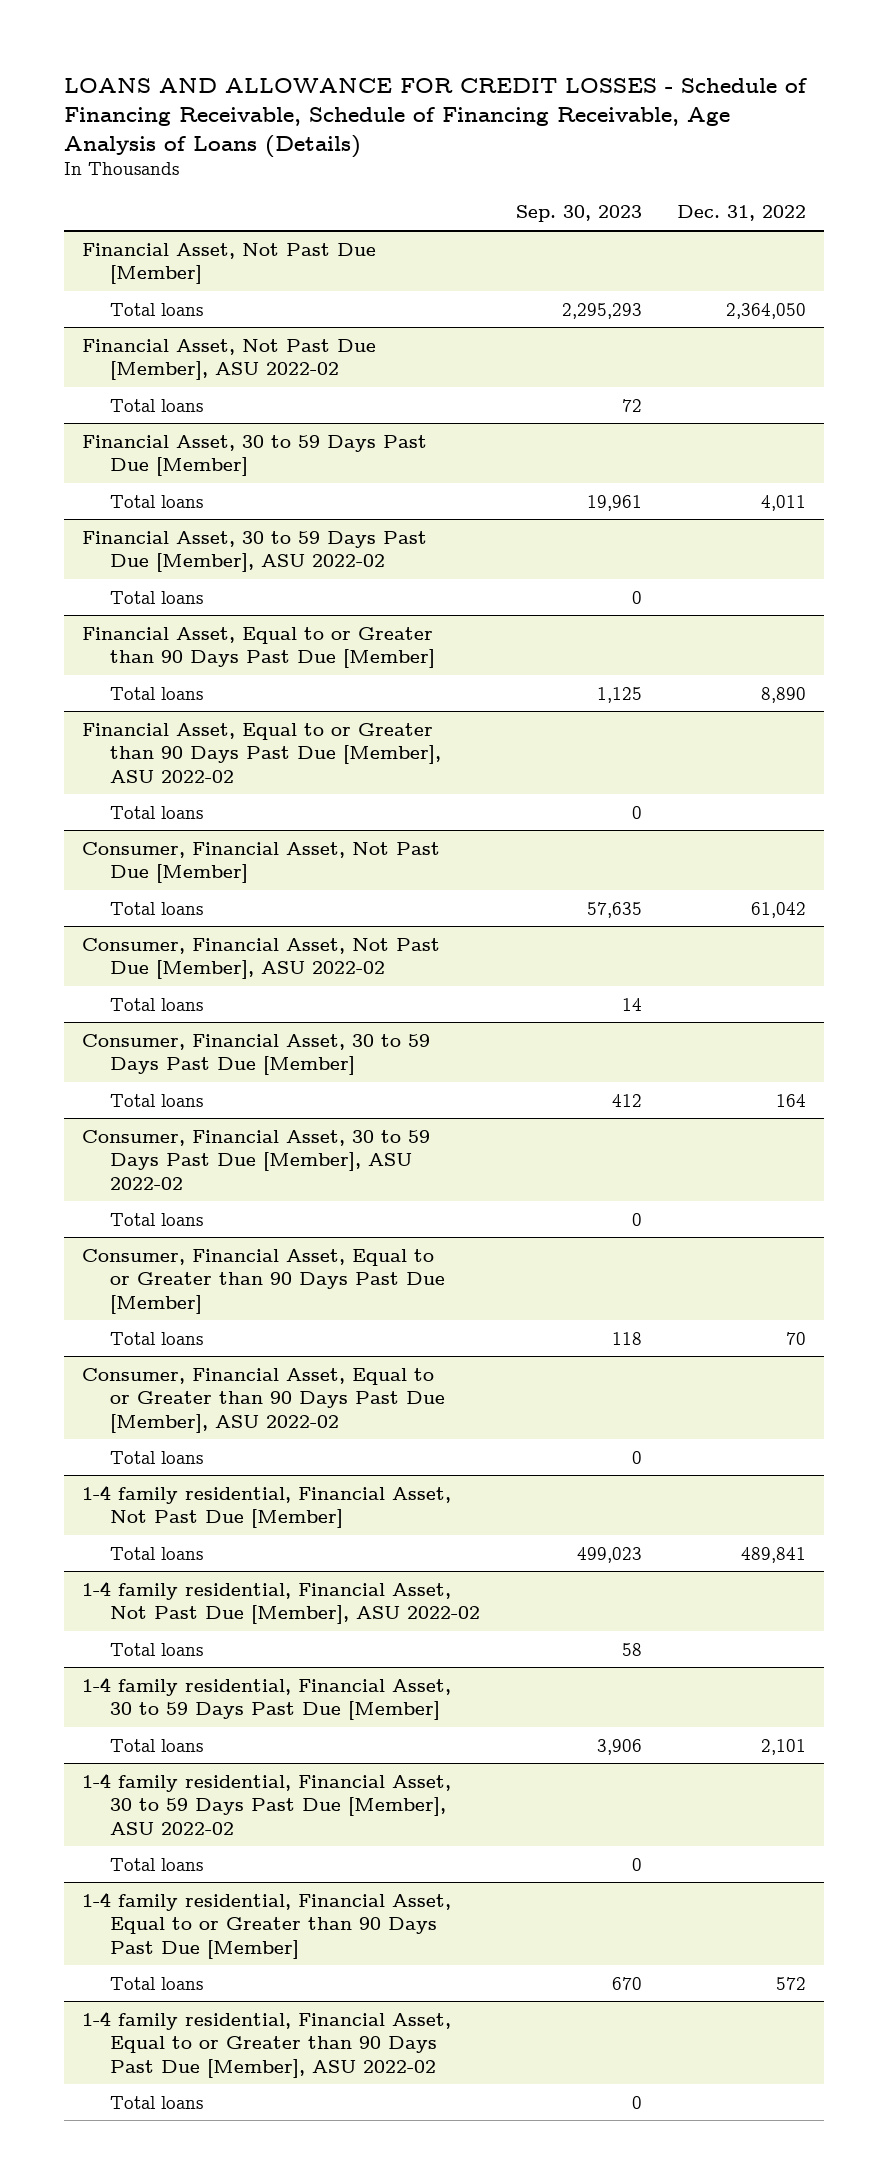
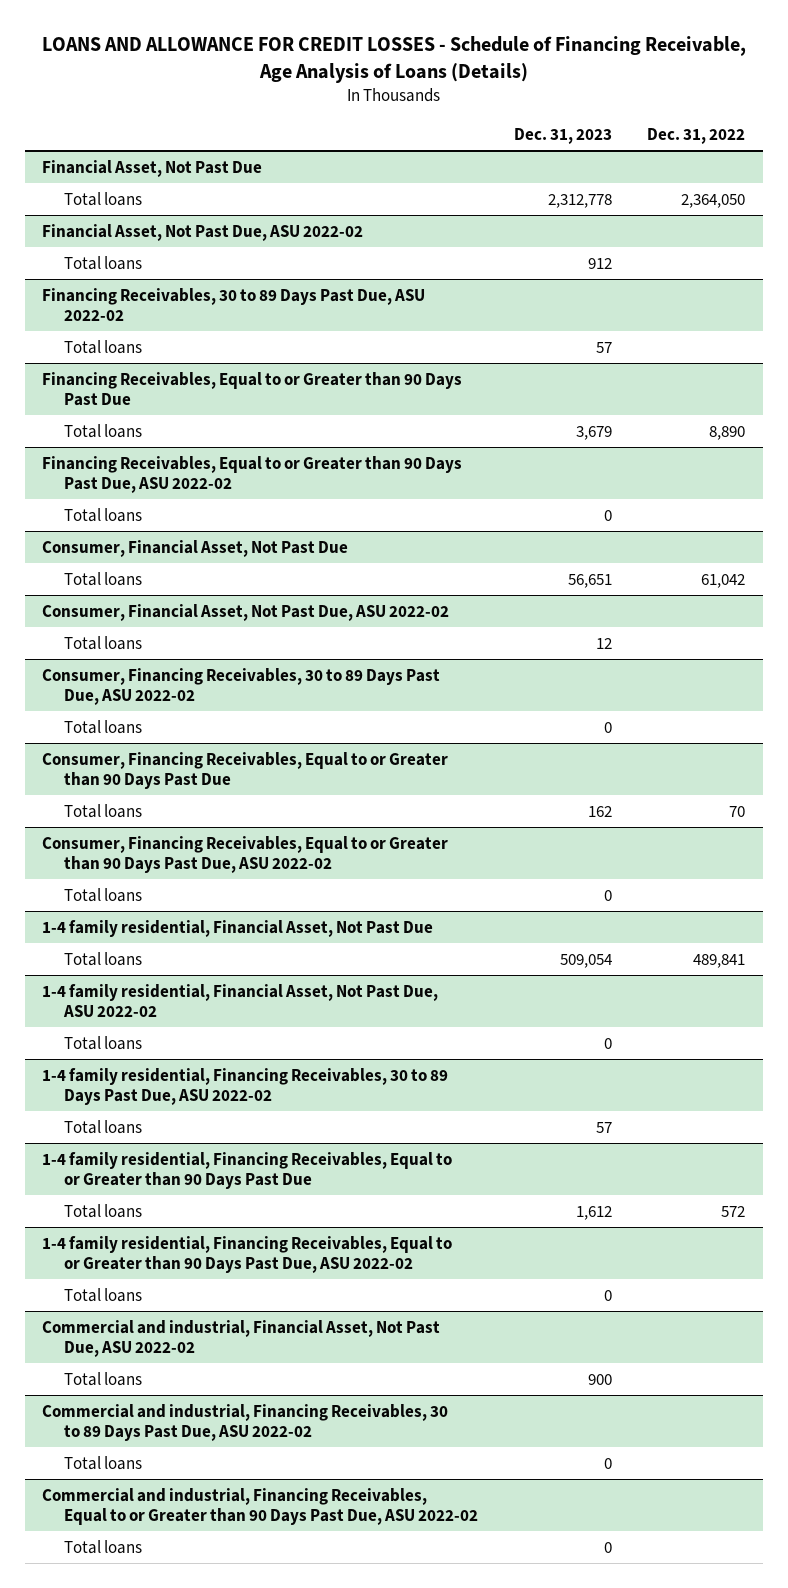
- LOANS AND ALLOWANCE FOR CREDIT LOSSES - Schedule of Financing Receivable, Schedule of Financing Receivable, Age Analysis of Loans (Details)
+ LOANS AND ALLOWANCE FOR CREDIT LOSSES - Schedule of Financing Receivable, Age Analysis of Loans (Details)
- | Sep. 30, 2023 | Dec. 31, 2022
+ | Dec. 31, 2023 | Dec. 31, 2022
- Financial Asset, Not Past Due [Member]
+ Financial Asset, Not Past Due
- Financial Asset, Not Past Due [Member], ASU 2022-02
+ Financial Asset, Not Past Due, ASU 2022-02
- Financial Asset, 30 to 59 Days Past Due [Member]
- Total loans | 19,961 | 4,011
- Financial Asset, 30 to 59 Days Past Due [Member], ASU 2022-02
+ Financing Receivables, 30 to 89 Days Past Due, ASU 2022-02
- Financial Asset, Equal to or Greater than 90 Days Past Due [Member]
+ Financing Receivables, Equal to or Greater than 90 Days Past Due
- Financial Asset, Equal to or Greater than 90 Days Past Due [Member], ASU 2022-02
+ Financing Receivables, Equal to or Greater than 90 Days Past Due, ASU 2022-02
- Consumer, Financial Asset, Not Past Due [Member]
+ Consumer, Financial Asset, Not Past Due
- Consumer, Financial Asset, Not Past Due [Member], ASU 2022-02
+ Consumer, Financial Asset, Not Past Due, ASU 2022-02
- Consumer, Financial Asset, 30 to 59 Days Past Due [Member]
- Total loans | 412 | 164
- Consumer, Financial Asset, 30 to 59 Days Past Due [Member], ASU 2022-02
+ Consumer, Financing Receivables, 30 to 89 Days Past Due, ASU 2022-02
- Consumer, Financial Asset, Equal to or Greater than 90 Days Past Due [Member]
+ Consumer, Financing Receivables, Equal to or Greater than 90 Days Past Due
- Consumer, Financial Asset, Equal to or Greater than 90 Days Past Due [Member], ASU 2022-02
+ Consumer, Financing Receivables, Equal to or Greater than 90 Days Past Due, ASU 2022-02
- 1-4 family residential, Financial Asset, Not Past Due [Member]
+ 1-4 family residential, Financial Asset, Not Past Due
- 1-4 family residential, Financial Asset, Not Past Due [Member], ASU 2022-02
+ 1-4 family residential, Financial Asset, Not Past Due, ASU 2022-02
- 1-4 family residential, Financial Asset, 30 to 59 Days Past Due [Member]
- Total loans | 3,906 | 2,101
- 1-4 family residential, Financial Asset, 30 to 59 Days Past Due [Member], ASU 2022-02
+ 1-4 family residential, Financing Receivables, 30 to 89 Days Past Due, ASU 2022-02
- 1-4 family residential, Financial Asset, Equal to or Greater than 90 Days Past Due [Member]
+ 1-4 family residential, Financing Receivables, Equal to or Greater than 90 Days Past Due
- 1-4 family residential, Financial Asset, Equal to or Greater than 90 Days Past Due [Member], ASU 2022-02
+ 1-4 family residential, Financing Receivables, Equal to or Greater than 90 Days Past Due, ASU 2022-02
+ Commercial and industrial, Financial Asset, Not Past Due, ASU 2022-02
+ Total loans | 900 |
+ Commercial and industrial, Financing Receivables, 30 to 89 Days Past Due, ASU 2022-02
+ Total loans | 0 |
+ Commercial and industrial, Financing Receivables, Equal to or Greater than 90 Days Past Due, ASU 2022-02
+ Total loans | 0 |

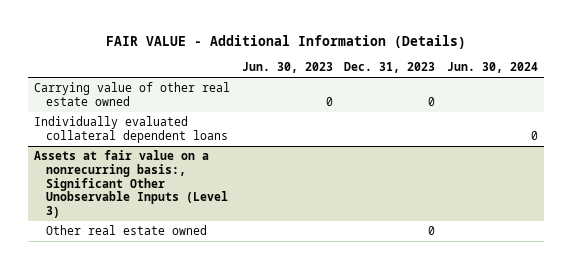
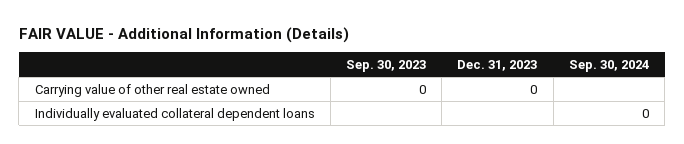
- | Jun. 30, 2023 | Dec. 31, 2023 | Jun. 30, 2024
+ | Sep. 30, 2023 | Dec. 31, 2023 | Sep. 30, 2024
- Assets at fair value on a nonrecurring basis:, Significant Other Unobservable Inputs (Level 3)
- Other real estate owned | | 0 |

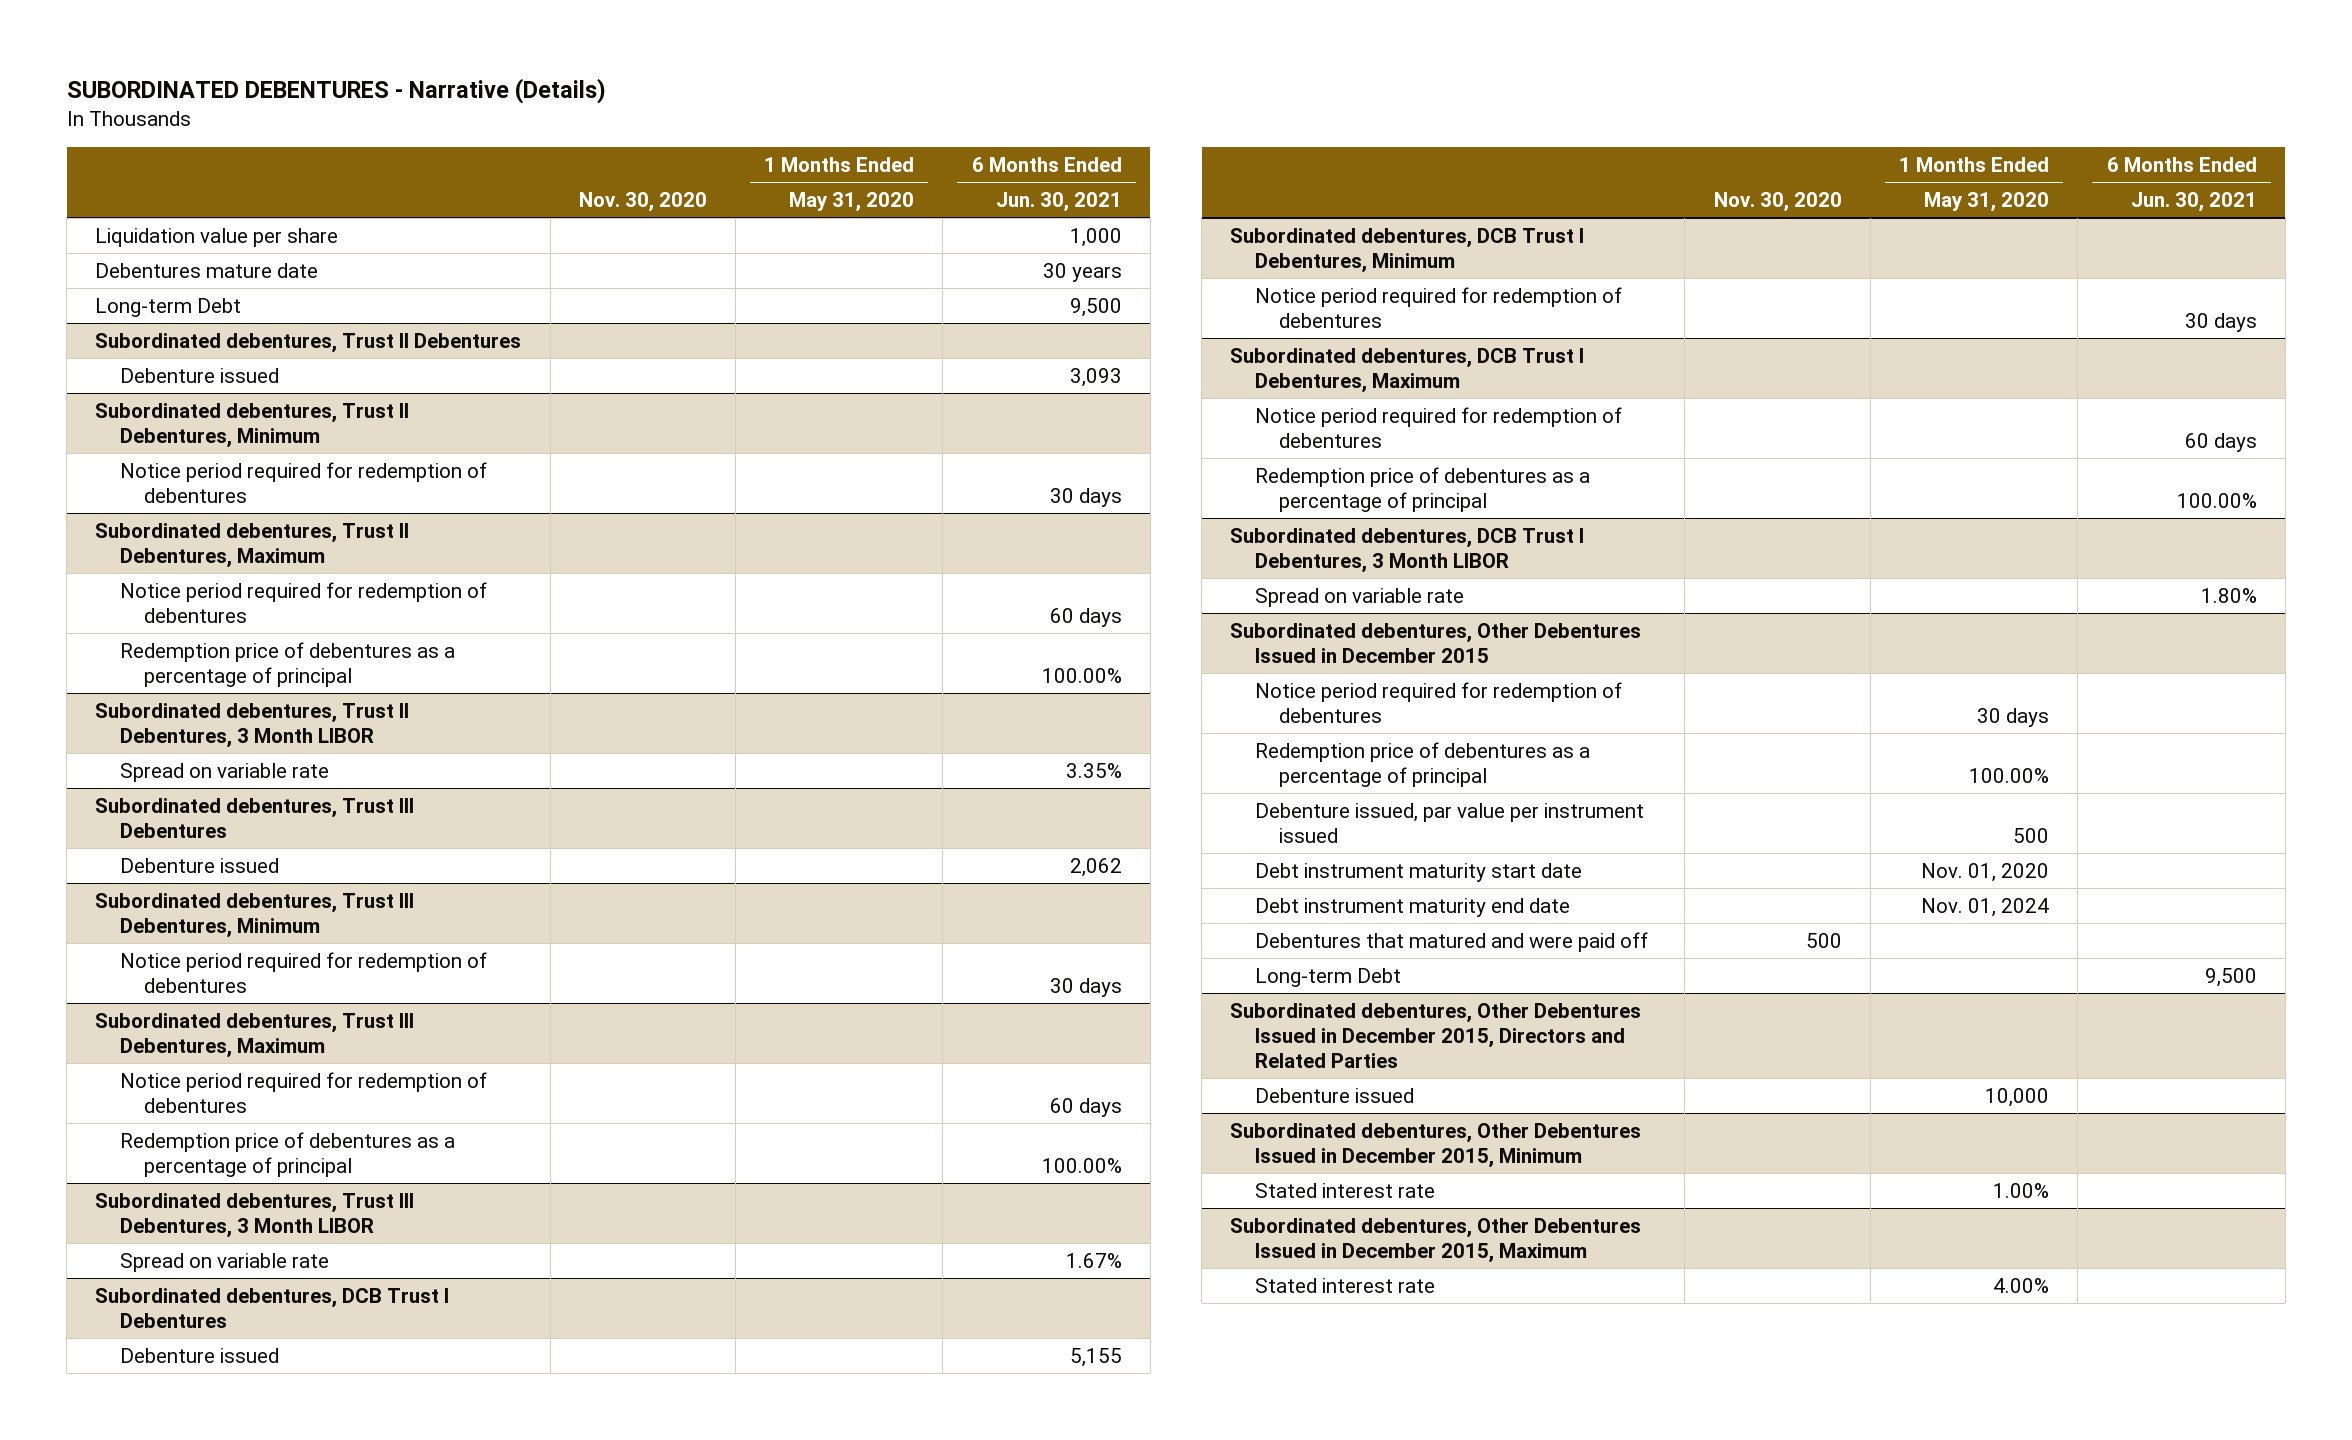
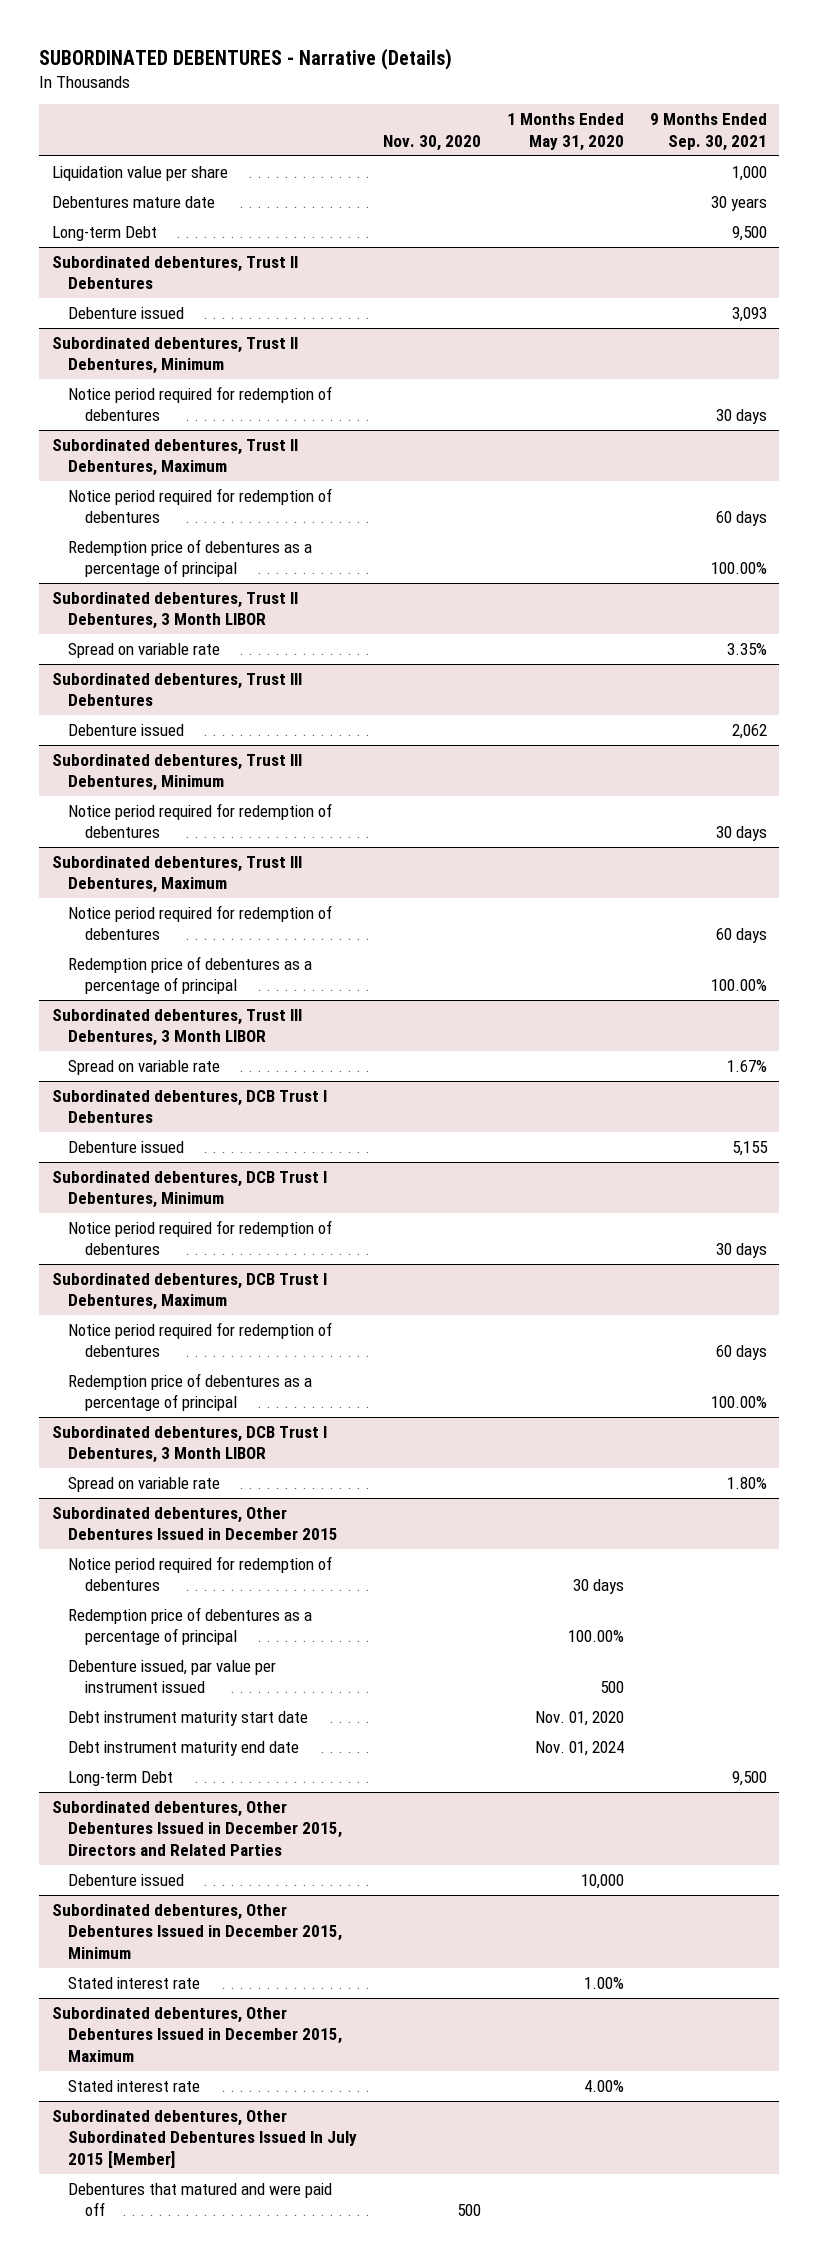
- | Nov. 30, 2020 | 1 Months Ended May 31, 2020 | 6 Months Ended Jun. 30, 2021
+ | Nov. 30, 2020 | 1 Months Ended May 31, 2020 | 9 Months Ended Sep. 30, 2021
@ Subordinated debentures, Other Debentures Issued in December 2015
- Debentures that matured and were paid off | 500 | |
+ Subordinated debentures, Other Subordinated Debentures Issued In July 2015 [Member]
+ Debentures that matured and were paid off | 500 | |

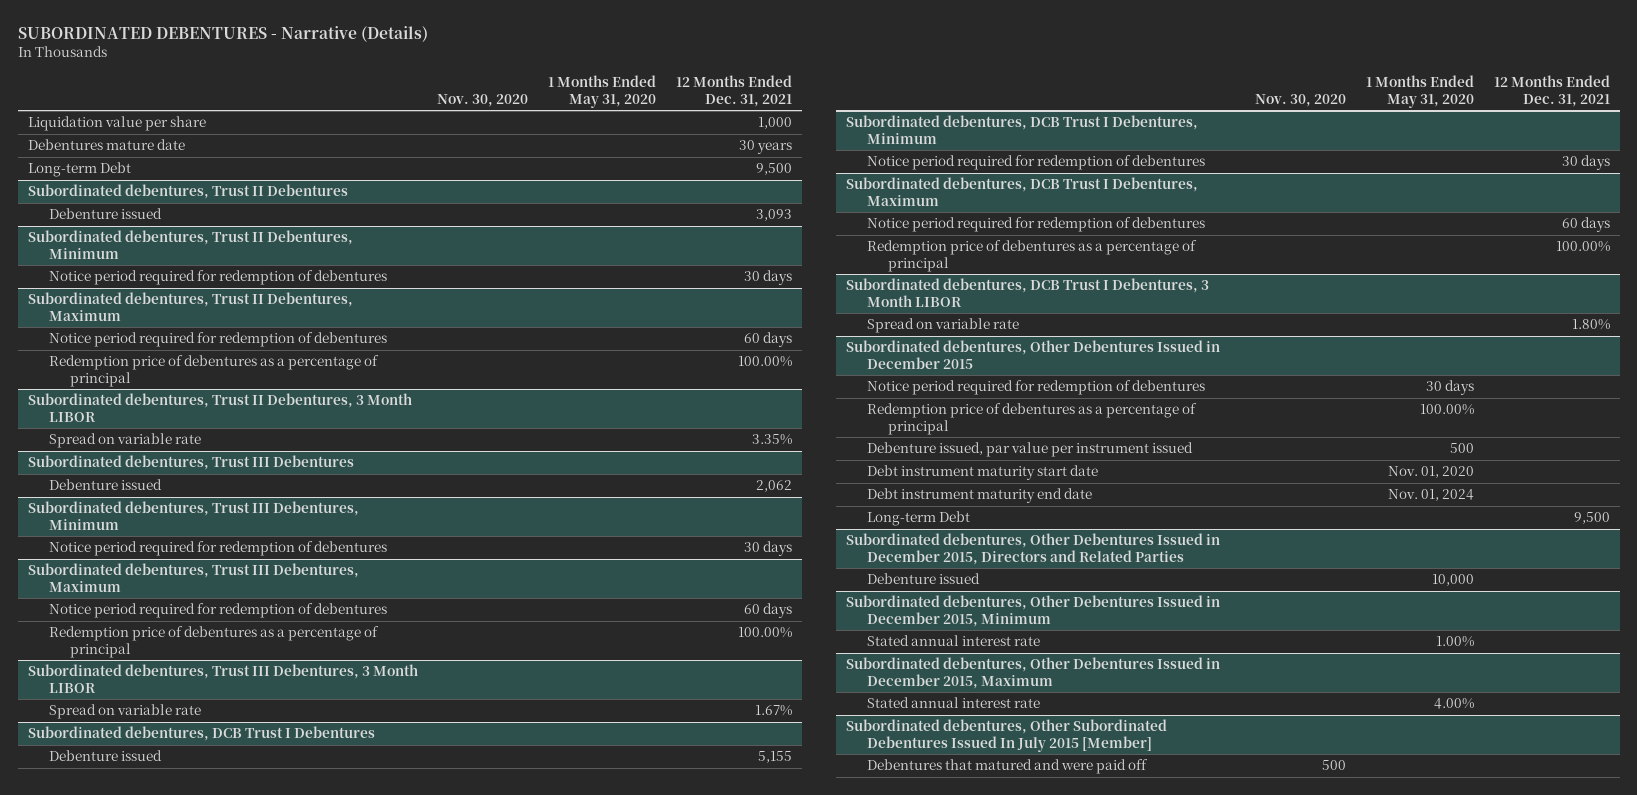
- | Nov. 30, 2020 | 1 Months Ended May 31, 2020 | 9 Months Ended Sep. 30, 2021
+ | Nov. 30, 2020 | 1 Months Ended May 31, 2020 | 12 Months Ended Dec. 31, 2021
@ Subordinated debentures, Other Debentures Issued in December 2015, Minimum
- Stated interest rate | | 1.00% |
+ Stated annual interest rate | | 1.00% |
@ Subordinated debentures, Other Debentures Issued in December 2015, Maximum
- Stated interest rate | | 4.00% |
+ Stated annual interest rate | | 4.00% |

